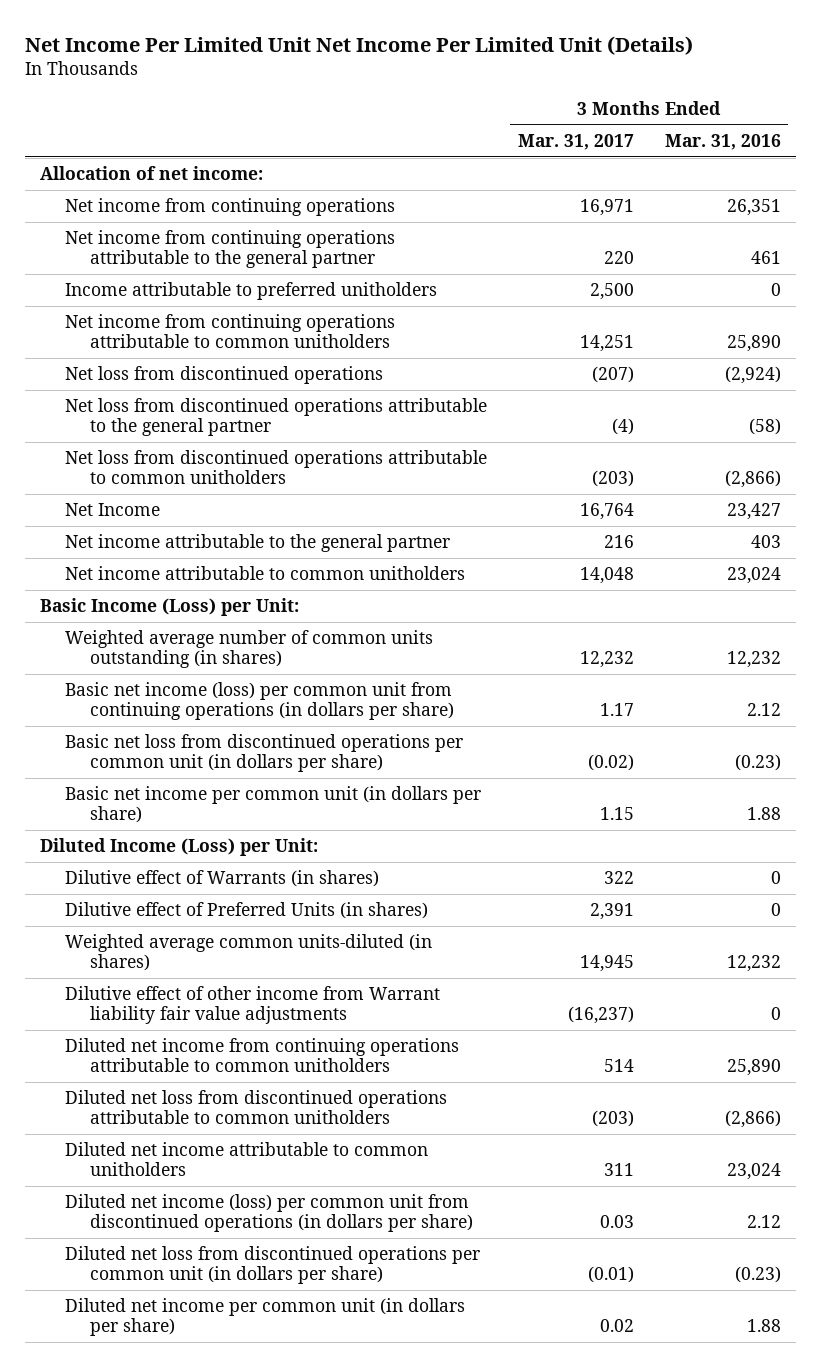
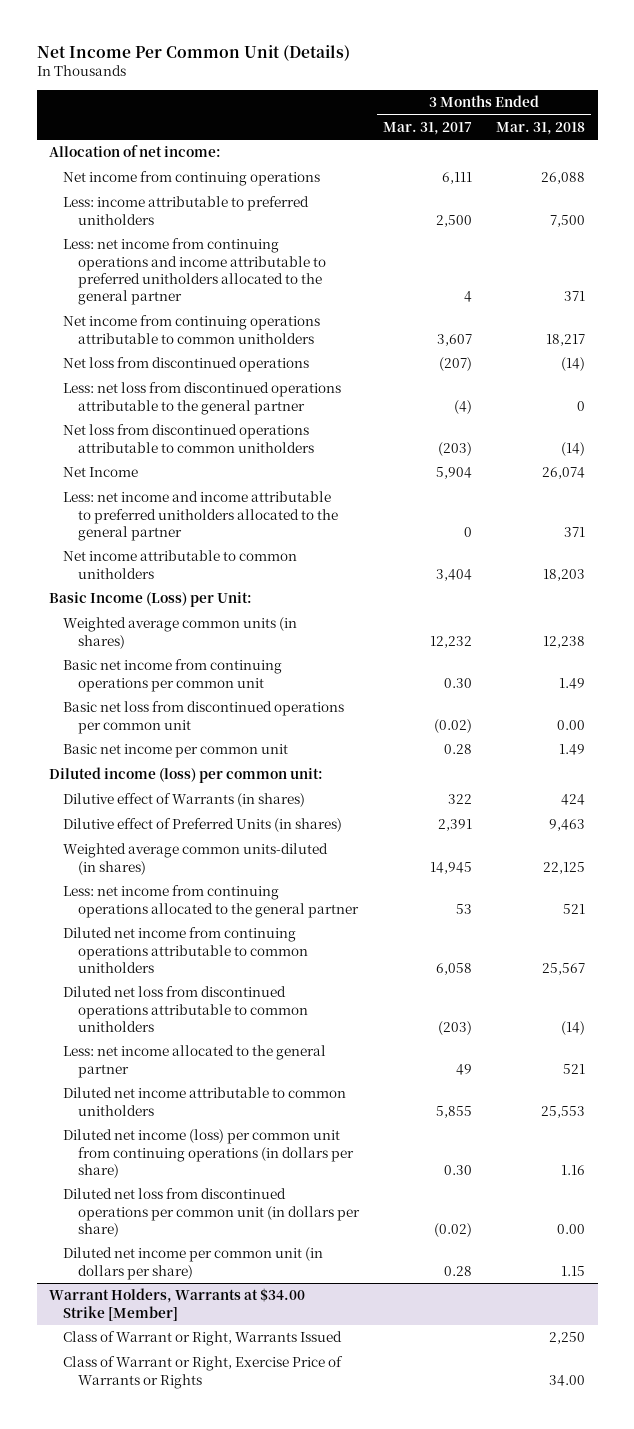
- Net Income Per Limited Unit Net Income Per Limited Unit (Details)
+ Net Income Per Common Unit (Details)
- | 3 Months Ended Mar. 31, 2017 | 3 Months Ended Mar. 31, 2016
+ | 3 Months Ended Mar. 31, 2017 | 3 Months Ended Mar. 31, 2018
- Net income from continuing operations | 16,971 | 26,351
- Net income from continuing operations attributable to the general partner | 220 | 461
- Income attributable to preferred unitholders | 2,500 | 0
- Net income from continuing operations attributable to common unitholders | 14,251 | 25,890
+ Net income from continuing operations | 6,111 | 26,088
+ Less: income attributable to preferred unitholders | 2,500 | 7,500
+ Less: net income from continuing operations and income attributable to preferred unitholders allocated to the general partner | 4 | 371
+ Net income from continuing operations attributable to common unitholders | 3,607 | 18,217
- Net loss from discontinued operations attributable to the general partner | (4) | (58)
+ Less: net loss from discontinued operations attributable to the general partner | (4) | 0
- Net Income | 16,764 | 23,427
- Net income attributable to the general partner | 216 | 403
- Net income attributable to common unitholders | 14,048 | 23,024
+ Net Income | 5,904 | 26,074
+ Less: net income and income attributable to preferred unitholders allocated to the general partner | 0 | 371
+ Net income attributable to common unitholders | 3,404 | 18,203
- Weighted average number of common units outstanding (in shares) | 12,232 | 12,232
- Basic net income (loss) per common unit from continuing operations (in dollars per share) | 1.17 | 2.12
- Basic net loss from discontinued operations per common unit (in dollars per share) | (0.02) | (0.23)
- Basic net income per common unit (in dollars per share) | 1.15 | 1.88
- Diluted Income (Loss) per Unit:
+ Weighted average common units (in shares) | 12,232 | 12,238
+ Basic net income from continuing operations per common unit | 0.30 | 1.49
+ Basic net loss from discontinued operations per common unit | (0.02) | 0.00
+ Basic net income per common unit | 0.28 | 1.49
+ Diluted income (loss) per common unit:
- Dilutive effect of other income from Warrant liability fair value adjustments | (16,237) | 0
- Diluted net income from continuing operations attributable to common unitholders | 514 | 25,890
+ Less: net income from continuing operations allocated to the general partner | 53 | 521
+ Diluted net income from continuing operations attributable to common unitholders | 6,058 | 25,567
- Diluted net income attributable to common unitholders | 311 | 23,024
- Diluted net income (loss) per common unit from discontinued operations (in dollars per share) | 0.03 | 2.12
- Diluted net loss from discontinued operations per common unit (in dollars per share) | (0.01) | (0.23)
- Diluted net income per common unit (in dollars per share) | 0.02 | 1.88
+ Less: net income allocated to the general partner | 49 | 521
+ Diluted net income attributable to common unitholders | 5,855 | 25,553
+ Diluted net income (loss) per common unit from continuing operations (in dollars per share) | 0.30 | 1.16
+ Diluted net loss from discontinued operations per common unit (in dollars per share) | (0.02) | 0.00
+ Diluted net income per common unit (in dollars per share) | 0.28 | 1.15
+ Warrant Holders, Warrants at $34.00 Strike [Member]
+ Class of Warrant or Right, Warrants Issued | | 2,250
+ Class of Warrant or Right, Exercise Price of Warrants or Rights | | 34.00

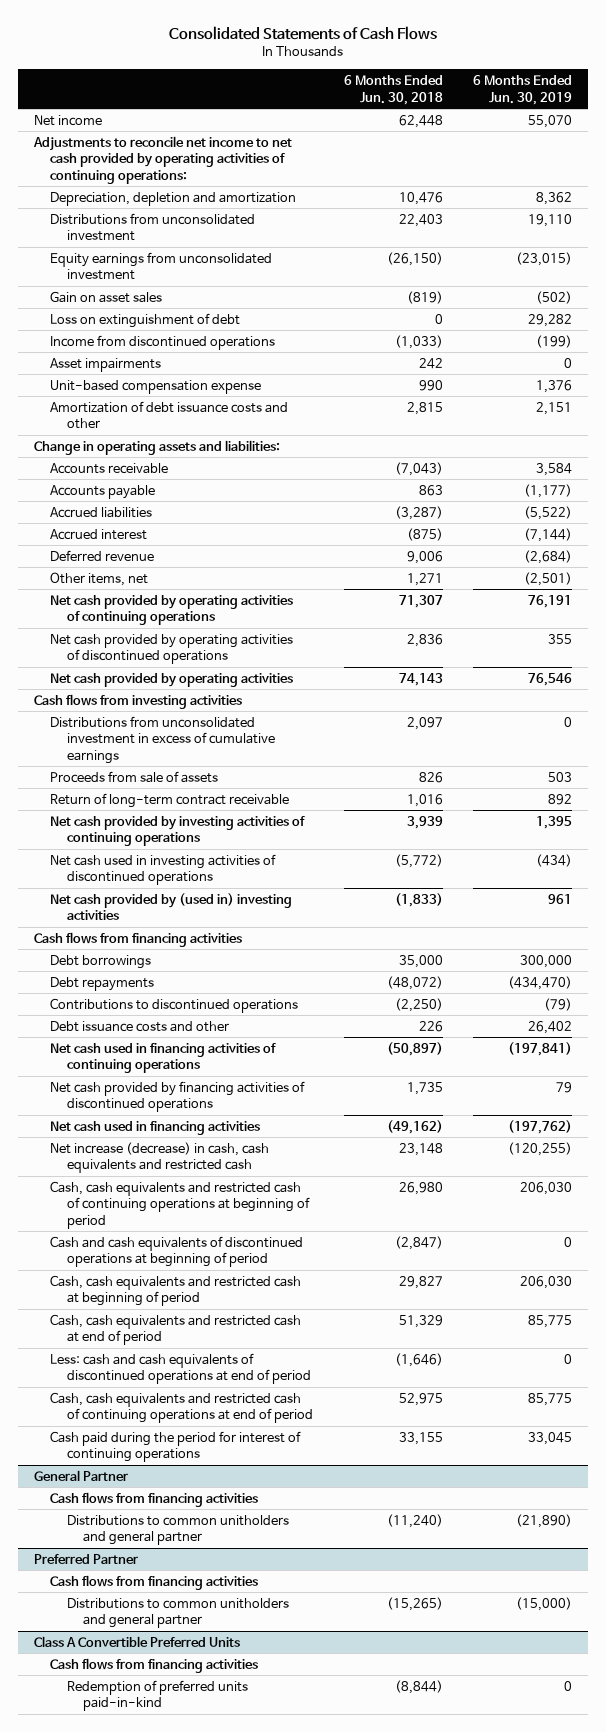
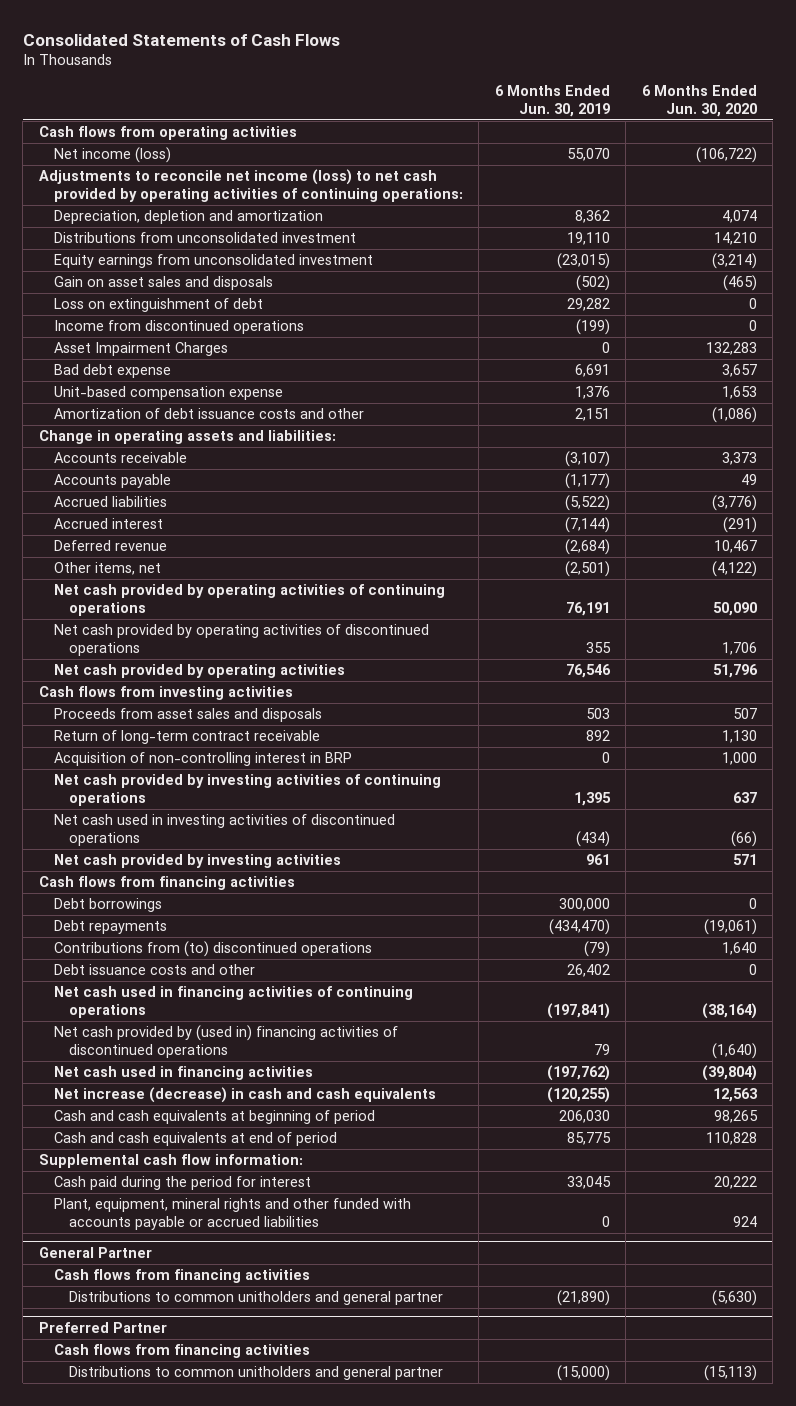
- | 6 Months Ended Jun. 30, 2018 | 6 Months Ended Jun. 30, 2019
+ | 6 Months Ended Jun. 30, 2019 | 6 Months Ended Jun. 30, 2020
- Net income | 62,448 | 55,070
- Adjustments to reconcile net income to net cash provided by operating activities of continuing operations:
+ Cash flows from operating activities
+ Net income (loss) | 55,070 | (106,722)
+ Adjustments to reconcile net income (loss) to net cash provided by operating activities of continuing operations:
- Gain on asset sales | (819) | (502)
+ Gain on asset sales and disposals | (502) | (465)
- Asset impairments | 242 | 0
+ Asset Impairment Charges | 0 | 132,283
+ Bad debt expense | 6,691 | 3,657
- Accounts receivable | (7,043) | 3,584
+ Accounts receivable | (3,107) | 3,373
- Distributions from unconsolidated investment in excess of cumulative earnings | 2,097 | 0
- Proceeds from sale of assets | 826 | 503
+ Proceeds from asset sales and disposals | 503 | 507
+ Acquisition of non-controlling interest in BRP | 0 | 1,000
- Net cash provided by (used in) investing activities | (1,833) | 961
+ Net cash provided by investing activities | 961 | 571
- Contributions to discontinued operations | (2,250) | (79)
+ Contributions from (to) discontinued operations | (79) | 1,640
- Net cash provided by financing activities of discontinued operations | 1,735 | 79
+ Net cash provided by (used in) financing activities of discontinued operations | 79 | (1,640)
- Net increase (decrease) in cash, cash equivalents and restricted cash | 23,148 | (120,255)
- Cash, cash equivalents and restricted cash of continuing operations at beginning of period | 26,980 | 206,030
- Cash and cash equivalents of discontinued operations at beginning of period | (2,847) | 0
- Cash, cash equivalents and restricted cash at beginning of period | 29,827 | 206,030
- Cash, cash equivalents and restricted cash at end of period | 51,329 | 85,775
- Less: cash and cash equivalents of discontinued operations at end of period | (1,646) | 0
- Cash, cash equivalents and restricted cash of continuing operations at end of period | 52,975 | 85,775
- Cash paid during the period for interest of continuing operations | 33,155 | 33,045
+ Net increase (decrease) in cash and cash equivalents | (120,255) | 12,563
+ Cash and cash equivalents at beginning of period | 206,030 | 98,265
+ Cash and cash equivalents at end of period | 85,775 | 110,828
+ Supplemental cash flow information:
+ Cash paid during the period for interest | 33,045 | 20,222
+ Plant, equipment, mineral rights and other funded with accounts payable or accrued liabilities | 0 | 924
- Class A Convertible Preferred Units
- Cash flows from financing activities
- Redemption of preferred units paid-in-kind | (8,844) | 0

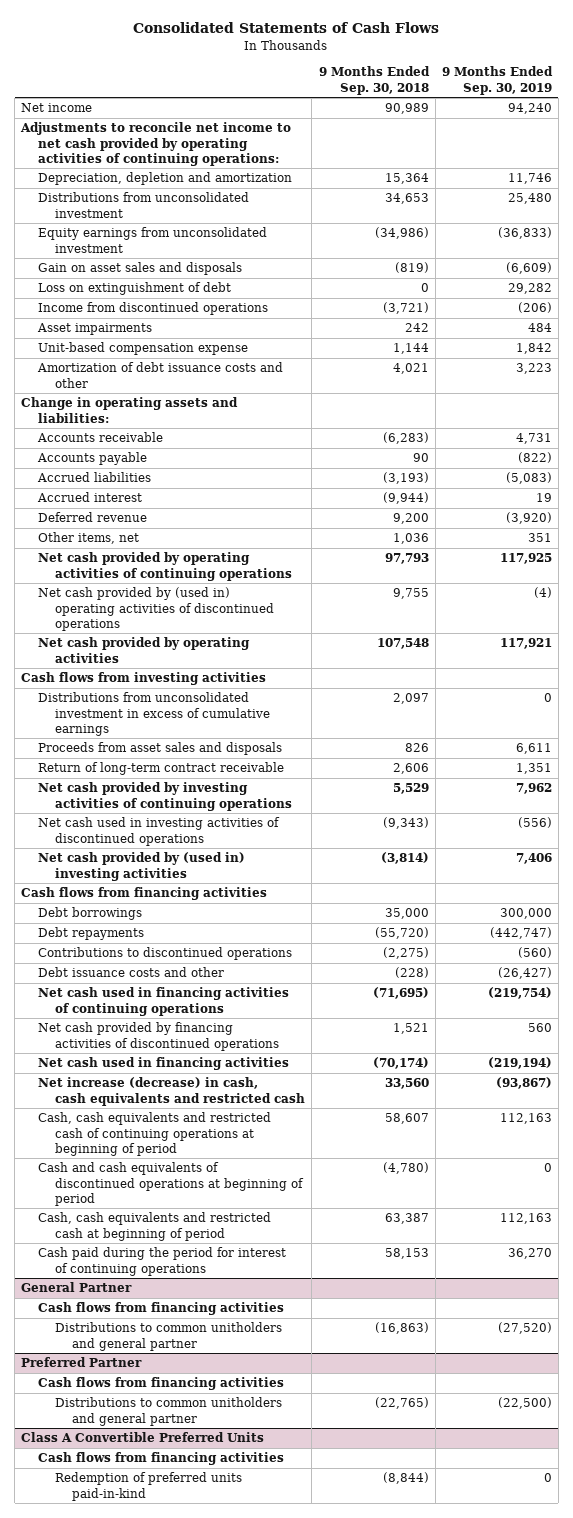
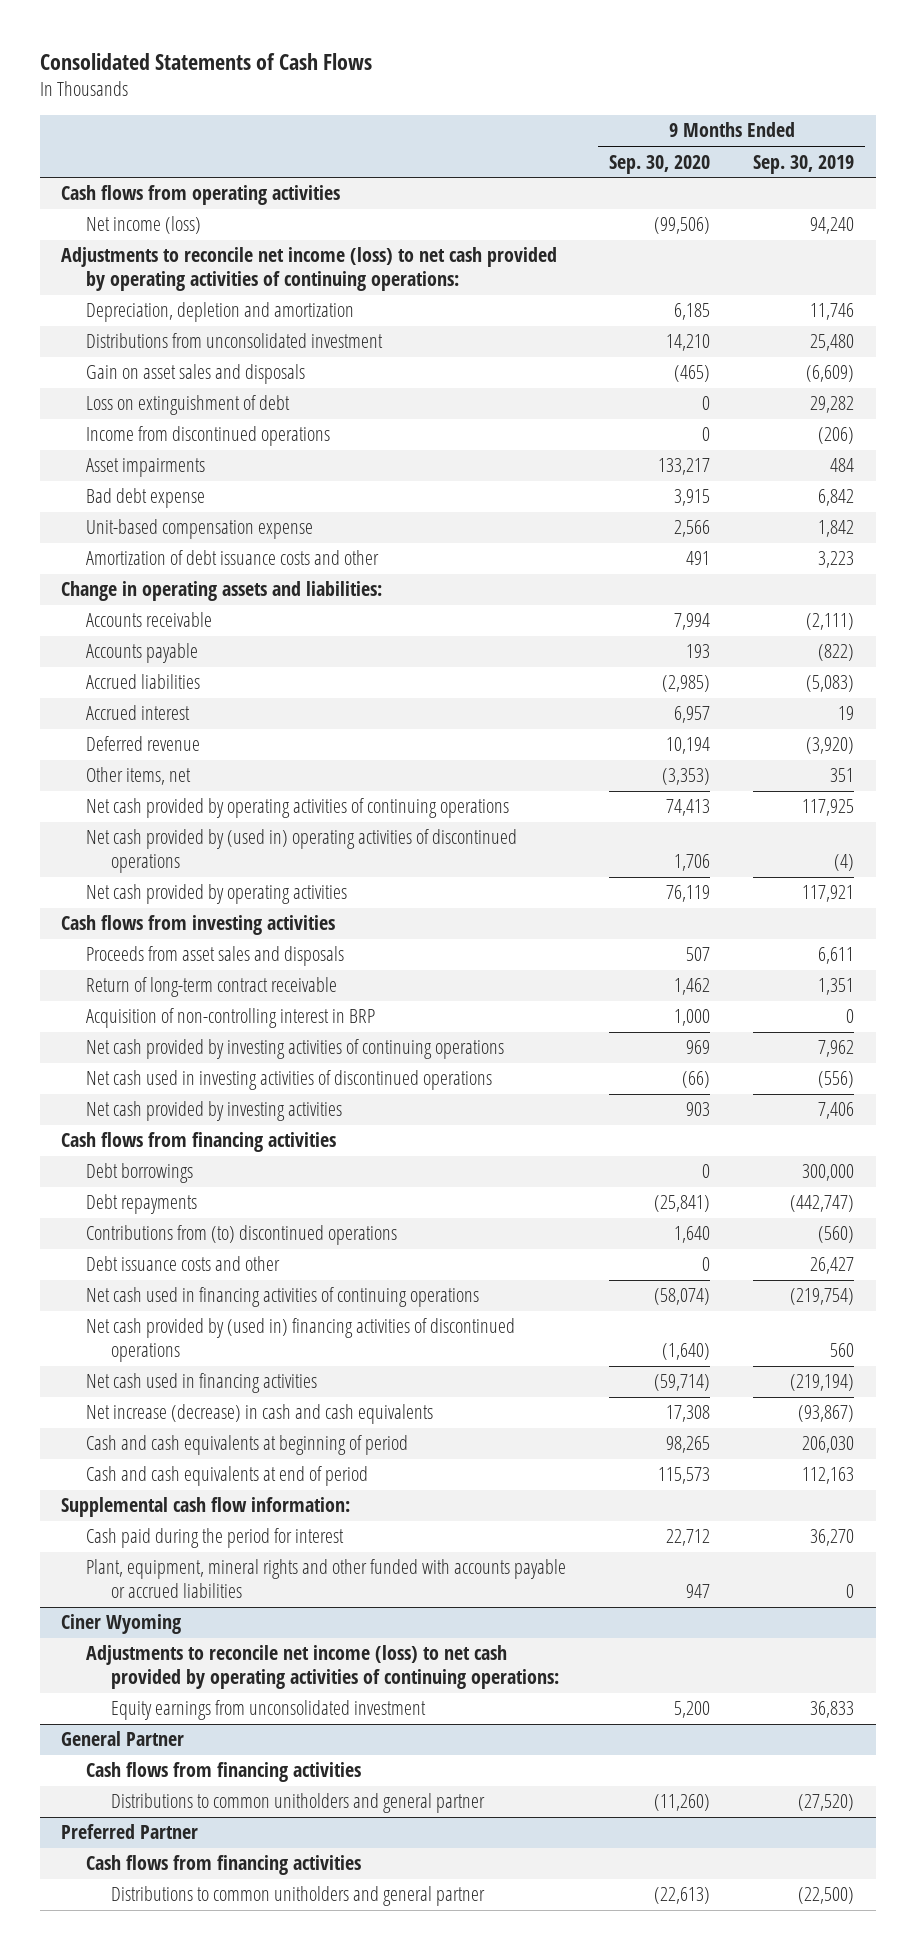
- | 9 Months Ended Sep. 30, 2018 | 9 Months Ended Sep. 30, 2019
+ | 9 Months Ended Sep. 30, 2020 | 9 Months Ended Sep. 30, 2019
- Net income | 90,989 | 94,240
- Adjustments to reconcile net income to net cash provided by operating activities of continuing operations:
+ Cash flows from operating activities
+ Net income (loss) | (99,506) | 94,240
+ Adjustments to reconcile net income (loss) to net cash provided by operating activities of continuing operations:
- Equity earnings from unconsolidated investment | (34,986) | (36,833)
+ Bad debt expense | 3,915 | 6,842
- Accounts receivable | (6,283) | 4,731
+ Accounts receivable | 7,994 | (2,111)
- Distributions from unconsolidated investment in excess of cumulative earnings | 2,097 | 0
+ Acquisition of non-controlling interest in BRP | 1,000 | 0
- Net cash provided by (used in) investing activities | (3,814) | 7,406
+ Net cash provided by investing activities | 903 | 7,406
- Contributions to discontinued operations | (2,275) | (560)
- Debt issuance costs and other | (228) | (26,427)
+ Contributions from (to) discontinued operations | 1,640 | (560)
+ Debt issuance costs and other | 0 | 26,427
- Net cash provided by financing activities of discontinued operations | 1,521 | 560
+ Net cash provided by (used in) financing activities of discontinued operations | (1,640) | 560
- Net increase (decrease) in cash, cash equivalents and restricted cash | 33,560 | (93,867)
- Cash, cash equivalents and restricted cash of continuing operations at beginning of period | 58,607 | 112,163
- Cash and cash equivalents of discontinued operations at beginning of period | (4,780) | 0
- Cash, cash equivalents and restricted cash at beginning of period | 63,387 | 112,163
- Cash paid during the period for interest of continuing operations | 58,153 | 36,270
+ Net increase (decrease) in cash and cash equivalents | 17,308 | (93,867)
+ Cash and cash equivalents at beginning of period | 98,265 | 206,030
+ Cash and cash equivalents at end of period | 115,573 | 112,163
+ Supplemental cash flow information:
+ Cash paid during the period for interest | 22,712 | 36,270
+ Plant, equipment, mineral rights and other funded with accounts payable or accrued liabilities | 947 | 0
+ Ciner Wyoming
+ Adjustments to reconcile net income (loss) to net cash provided by operating activities of continuing operations:
+ Equity earnings from unconsolidated investment | 5,200 | 36,833
- Class A Convertible Preferred Units
- Cash flows from financing activities
- Redemption of preferred units paid-in-kind | (8,844) | 0

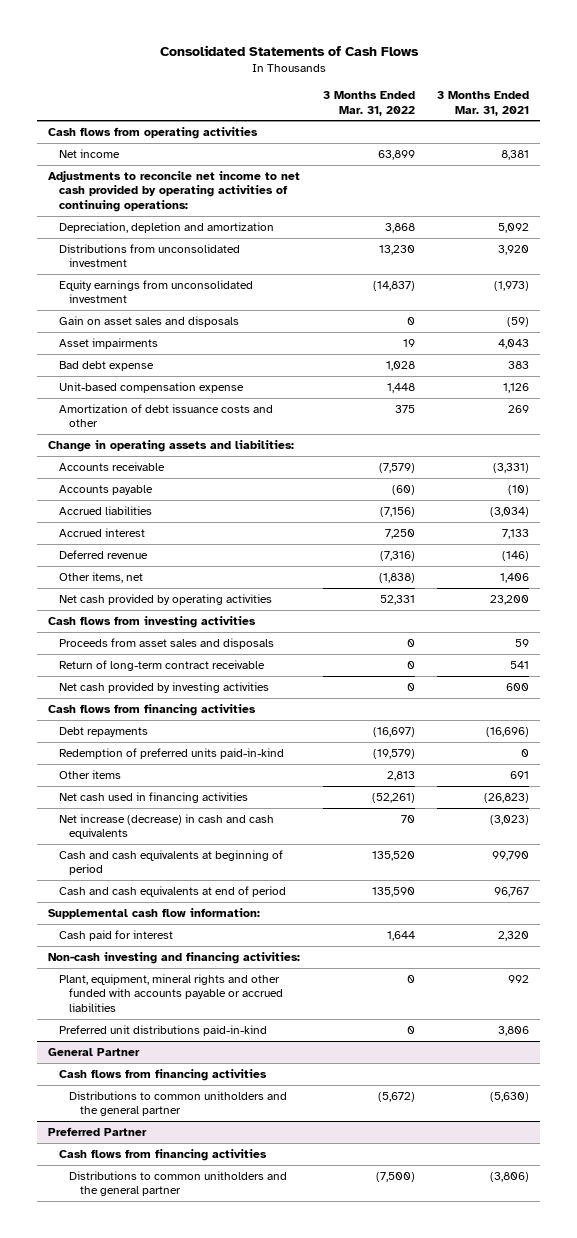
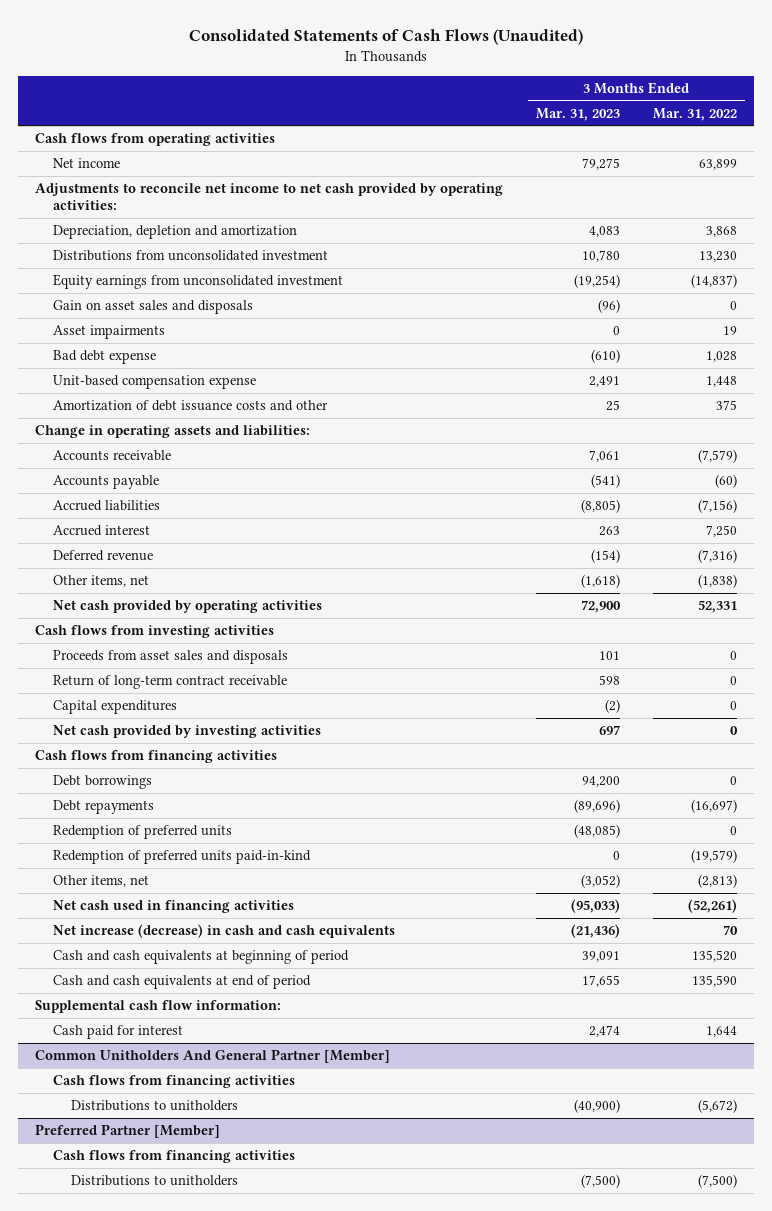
- Consolidated Statements of Cash Flows
+ Consolidated Statements of Cash Flows (Unaudited)
- | 3 Months Ended Mar. 31, 2022 | 3 Months Ended Mar. 31, 2021
+ | 3 Months Ended Mar. 31, 2023 | 3 Months Ended Mar. 31, 2022
- Adjustments to reconcile net income to net cash provided by operating activities of continuing operations:
+ Adjustments to reconcile net income to net cash provided by operating activities:
+ Capital expenditures | (2) | 0
+ Debt borrowings | 94,200 | 0
+ Redemption of preferred units | (48,085) | 0
- Other items | 2,813 | 691
+ Other items, net | (3,052) | (2,813)
- Non-cash investing and financing activities:
- Plant, equipment, mineral rights and other funded with accounts payable or accrued liabilities | 0 | 992
- Preferred unit distributions paid-in-kind | 0 | 3,806
- General Partner
+ Common Unitholders And General Partner [Member]
- Distributions to common unitholders and the general partner | (5,672) | (5,630)
- Preferred Partner
+ Distributions to unitholders | (40,900) | (5,672)
+ Preferred Partner [Member]
- Distributions to common unitholders and the general partner | (7,500) | (3,806)
+ Distributions to unitholders | (7,500) | (7,500)

